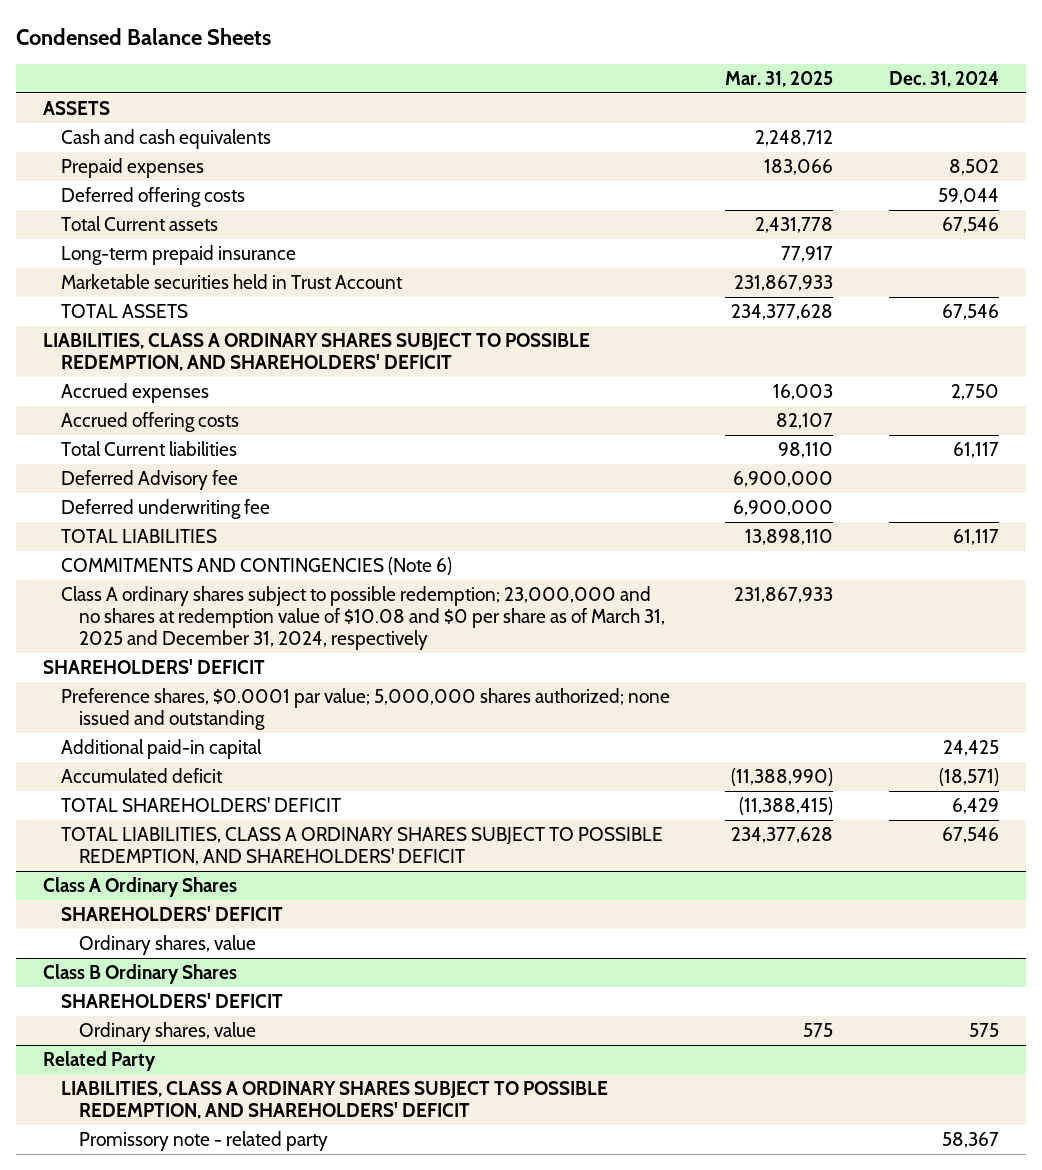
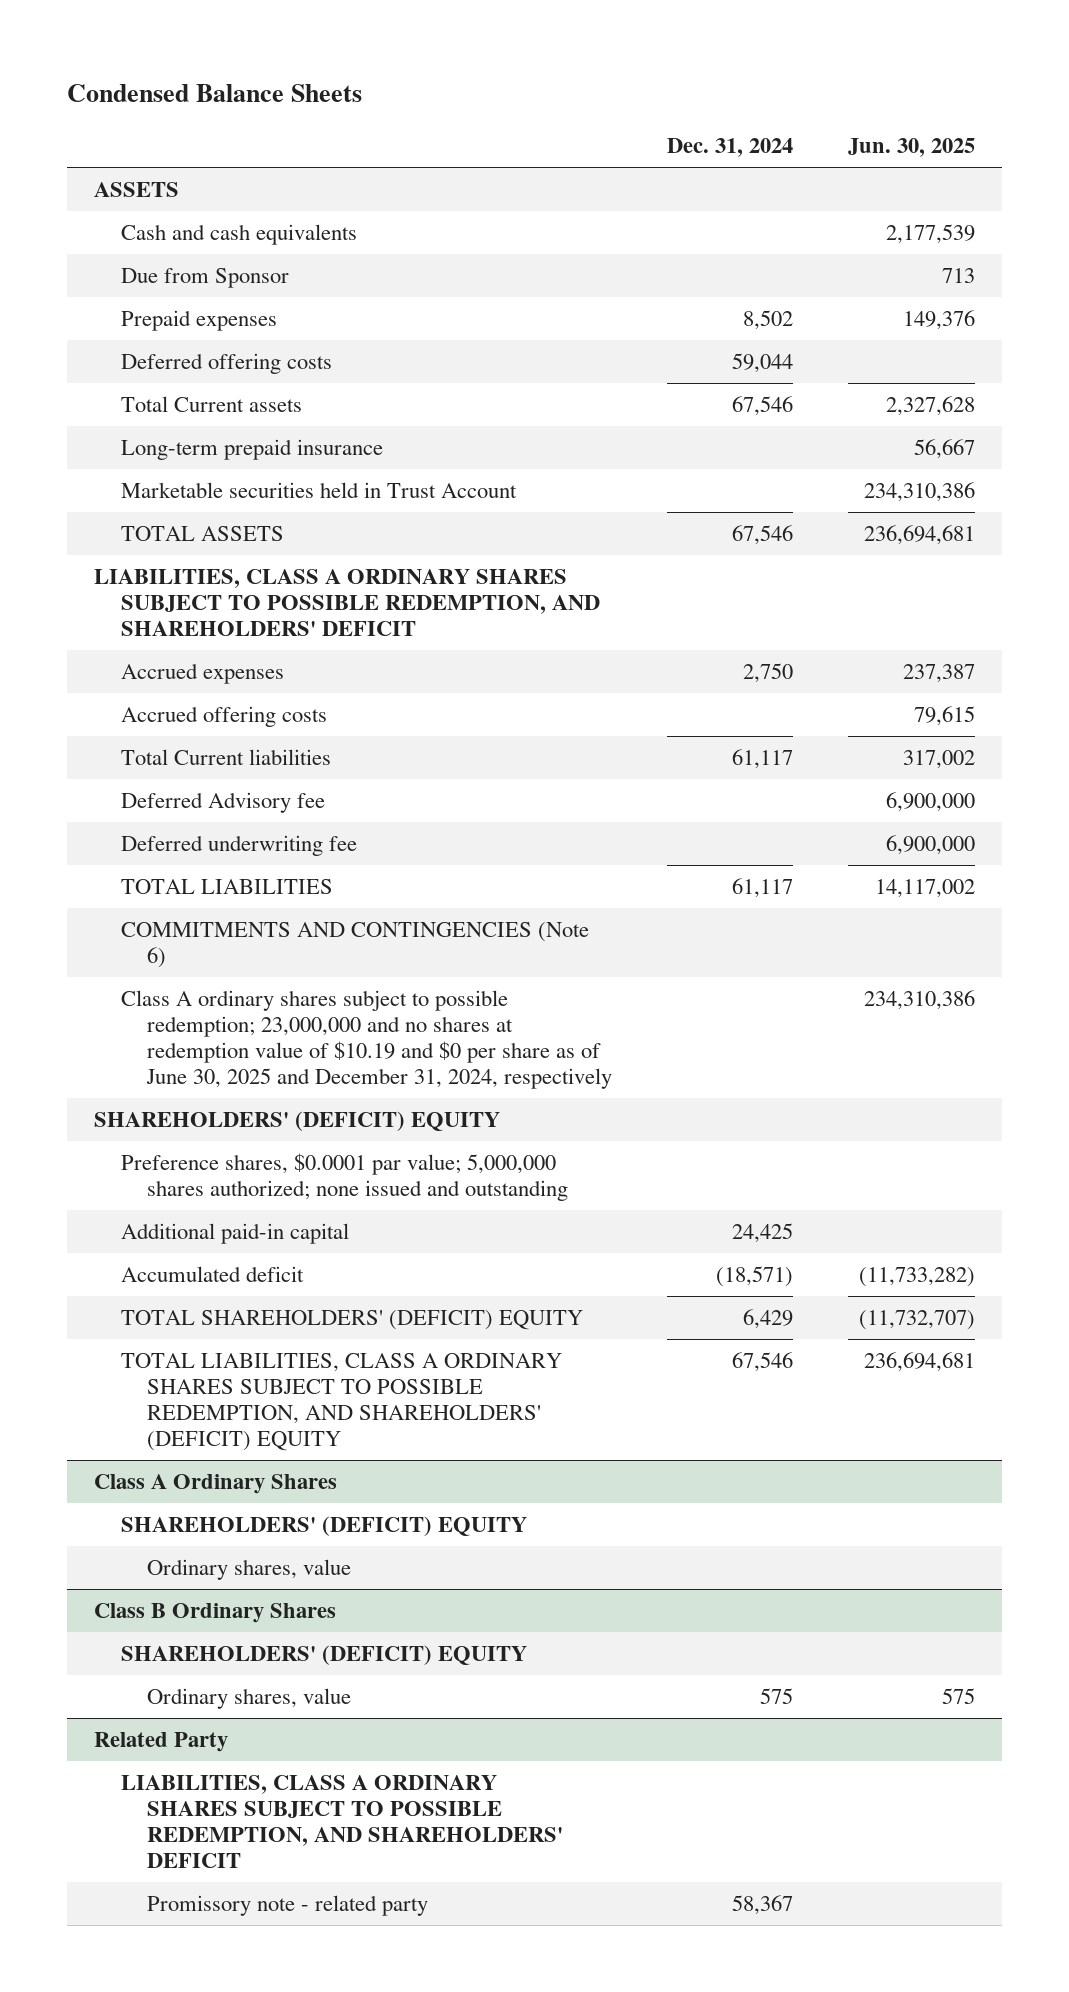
- | Mar. 31, 2025 | Dec. 31, 2024
+ | Dec. 31, 2024 | Jun. 30, 2025
+ Due from Sponsor | | 713
- Class A ordinary shares subject to possible redemption; 23,000,000 and no shares at redemption value of $10.08 and $0 per share as of March 31, 2025 and December 31, 2024, respectively | 231,867,933 |
- SHAREHOLDERS' DEFICIT
+ Class A ordinary shares subject to possible redemption; 23,000,000 and no shares at redemption value of $10.19 and $0 per share as of June 30, 2025 and December 31, 2024, respectively | | 234,310,386
+ SHAREHOLDERS' (DEFICIT) EQUITY
- TOTAL SHAREHOLDERS' DEFICIT | (11,388,415) | 6,429
- TOTAL LIABILITIES, CLASS A ORDINARY SHARES SUBJECT TO POSSIBLE REDEMPTION, AND SHAREHOLDERS' DEFICIT | 234,377,628 | 67,546
+ TOTAL SHAREHOLDERS' (DEFICIT) EQUITY | 6,429 | (11,732,707)
+ TOTAL LIABILITIES, CLASS A ORDINARY SHARES SUBJECT TO POSSIBLE REDEMPTION, AND SHAREHOLDERS' (DEFICIT) EQUITY | 67,546 | 236,694,681
@ Class A Ordinary Shares
- SHAREHOLDERS' DEFICIT
+ SHAREHOLDERS' (DEFICIT) EQUITY
@ Class B Ordinary Shares
- SHAREHOLDERS' DEFICIT
+ SHAREHOLDERS' (DEFICIT) EQUITY

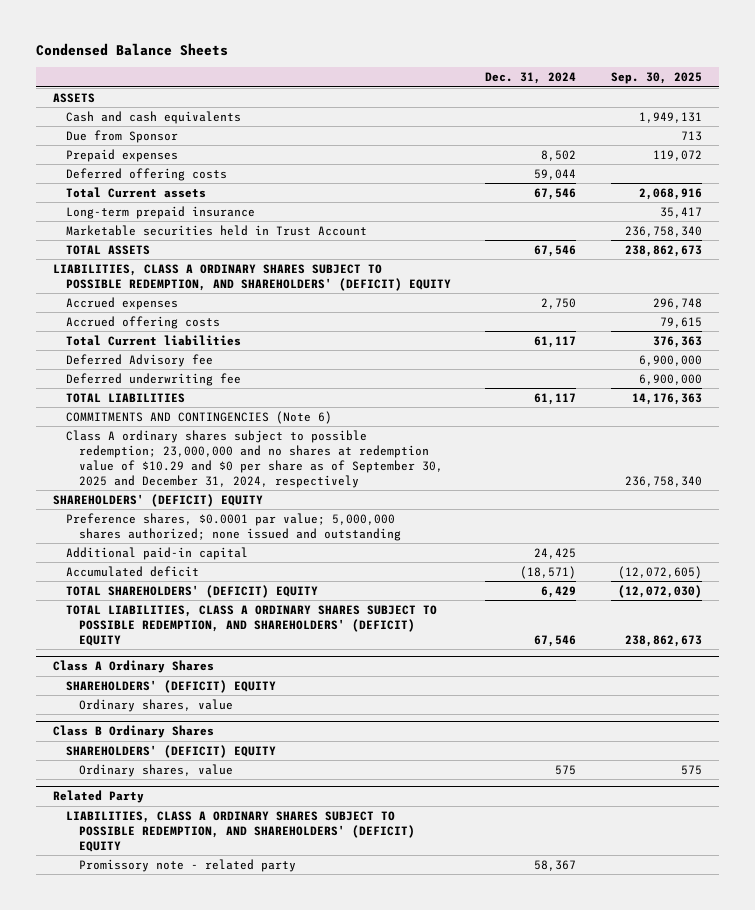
- | Dec. 31, 2024 | Jun. 30, 2025
+ | Dec. 31, 2024 | Sep. 30, 2025
- LIABILITIES, CLASS A ORDINARY SHARES SUBJECT TO POSSIBLE REDEMPTION, AND SHAREHOLDERS' DEFICIT
+ LIABILITIES, CLASS A ORDINARY SHARES SUBJECT TO POSSIBLE REDEMPTION, AND SHAREHOLDERS' (DEFICIT) EQUITY
- Class A ordinary shares subject to possible redemption; 23,000,000 and no shares at redemption value of $10.19 and $0 per share as of June 30, 2025 and December 31, 2024, respectively | | 234,310,386
+ Class A ordinary shares subject to possible redemption; 23,000,000 and no shares at redemption value of $10.29 and $0 per share as of September 30, 2025 and December 31, 2024, respectively | | 236,758,340
@ Related Party
- LIABILITIES, CLASS A ORDINARY SHARES SUBJECT TO POSSIBLE REDEMPTION, AND SHAREHOLDERS' DEFICIT
+ LIABILITIES, CLASS A ORDINARY SHARES SUBJECT TO POSSIBLE REDEMPTION, AND SHAREHOLDERS' (DEFICIT) EQUITY

